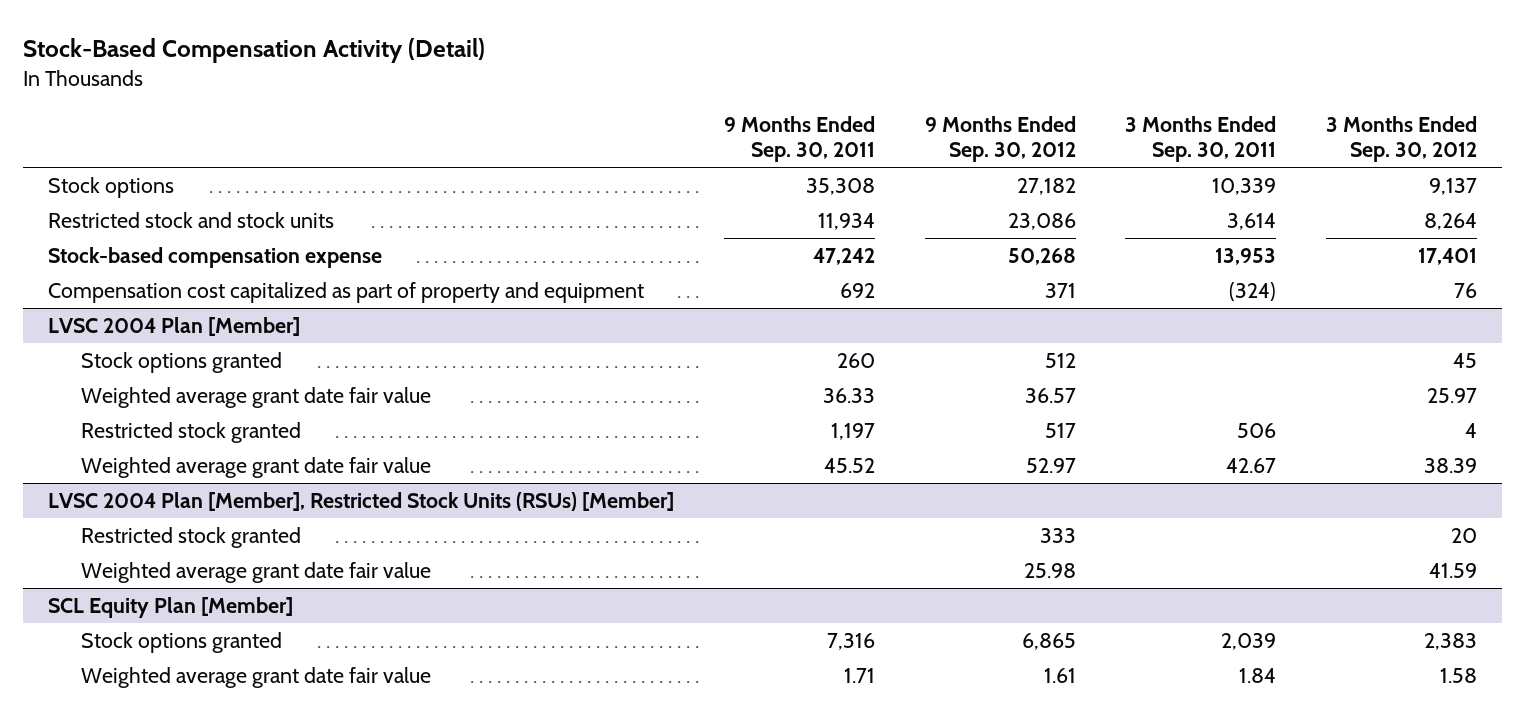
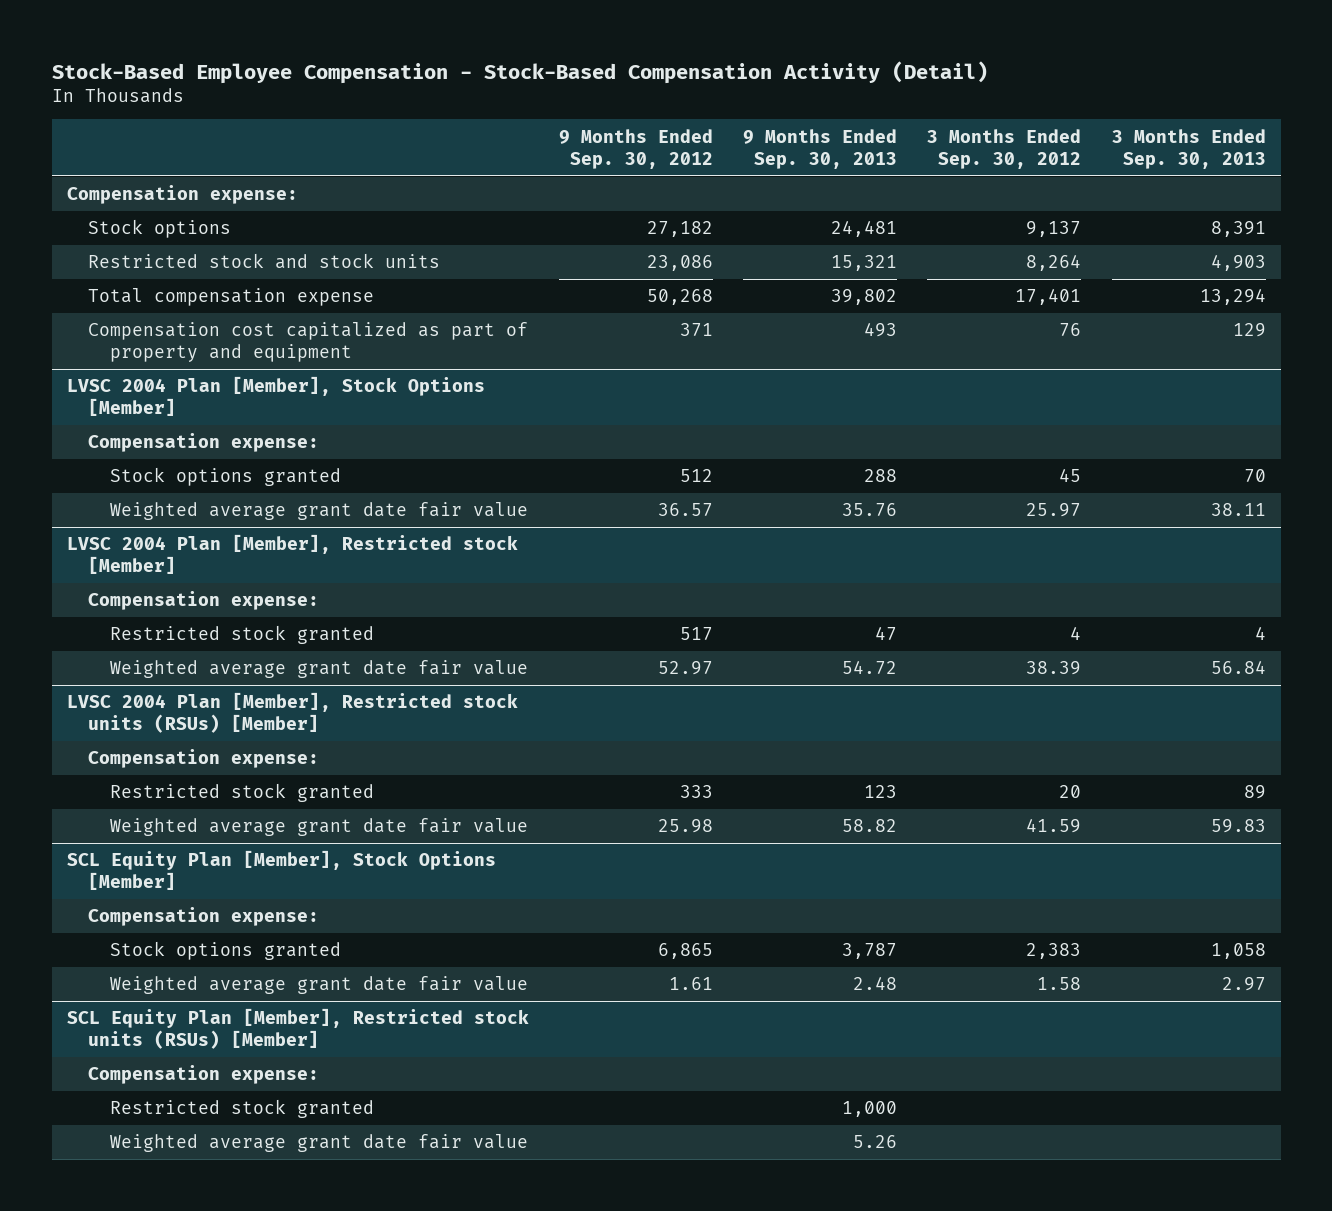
- Stock-Based Compensation Activity (Detail)
+ Stock-Based Employee Compensation - Stock-Based Compensation Activity (Detail)
- | 9 Months Ended Sep. 30, 2011 | 9 Months Ended Sep. 30, 2012 | 3 Months Ended Sep. 30, 2011 | 3 Months Ended Sep. 30, 2012
+ | 9 Months Ended Sep. 30, 2012 | 9 Months Ended Sep. 30, 2013 | 3 Months Ended Sep. 30, 2012 | 3 Months Ended Sep. 30, 2013
+ Compensation expense:
- Stock-based compensation expense | 47,242 | 50,268 | 13,953 | 17,401
+ Total compensation expense | 50,268 | 39,802 | 17,401 | 13,294
- LVSC 2004 Plan [Member]
+ LVSC 2004 Plan [Member], Stock Options [Member]
+ Compensation expense:
+ LVSC 2004 Plan [Member], Restricted stock [Member]
+ Compensation expense:
- LVSC 2004 Plan [Member], Restricted Stock Units (RSUs) [Member]
+ LVSC 2004 Plan [Member], Restricted stock units (RSUs) [Member]
+ Compensation expense:
- SCL Equity Plan [Member]
+ SCL Equity Plan [Member], Stock Options [Member]
+ Compensation expense:
+ SCL Equity Plan [Member], Restricted stock units (RSUs) [Member]
+ Compensation expense:
+ Restricted stock granted | | 1,000 | |
+ Weighted average grant date fair value | | 5.26 | |

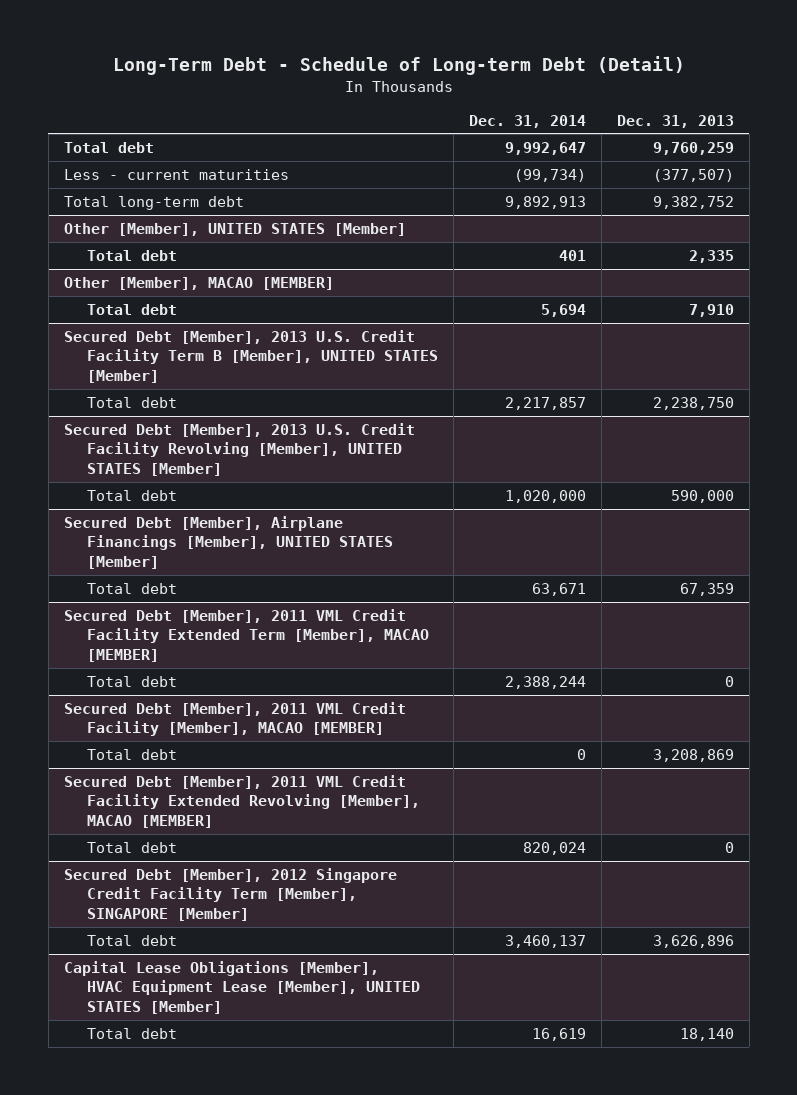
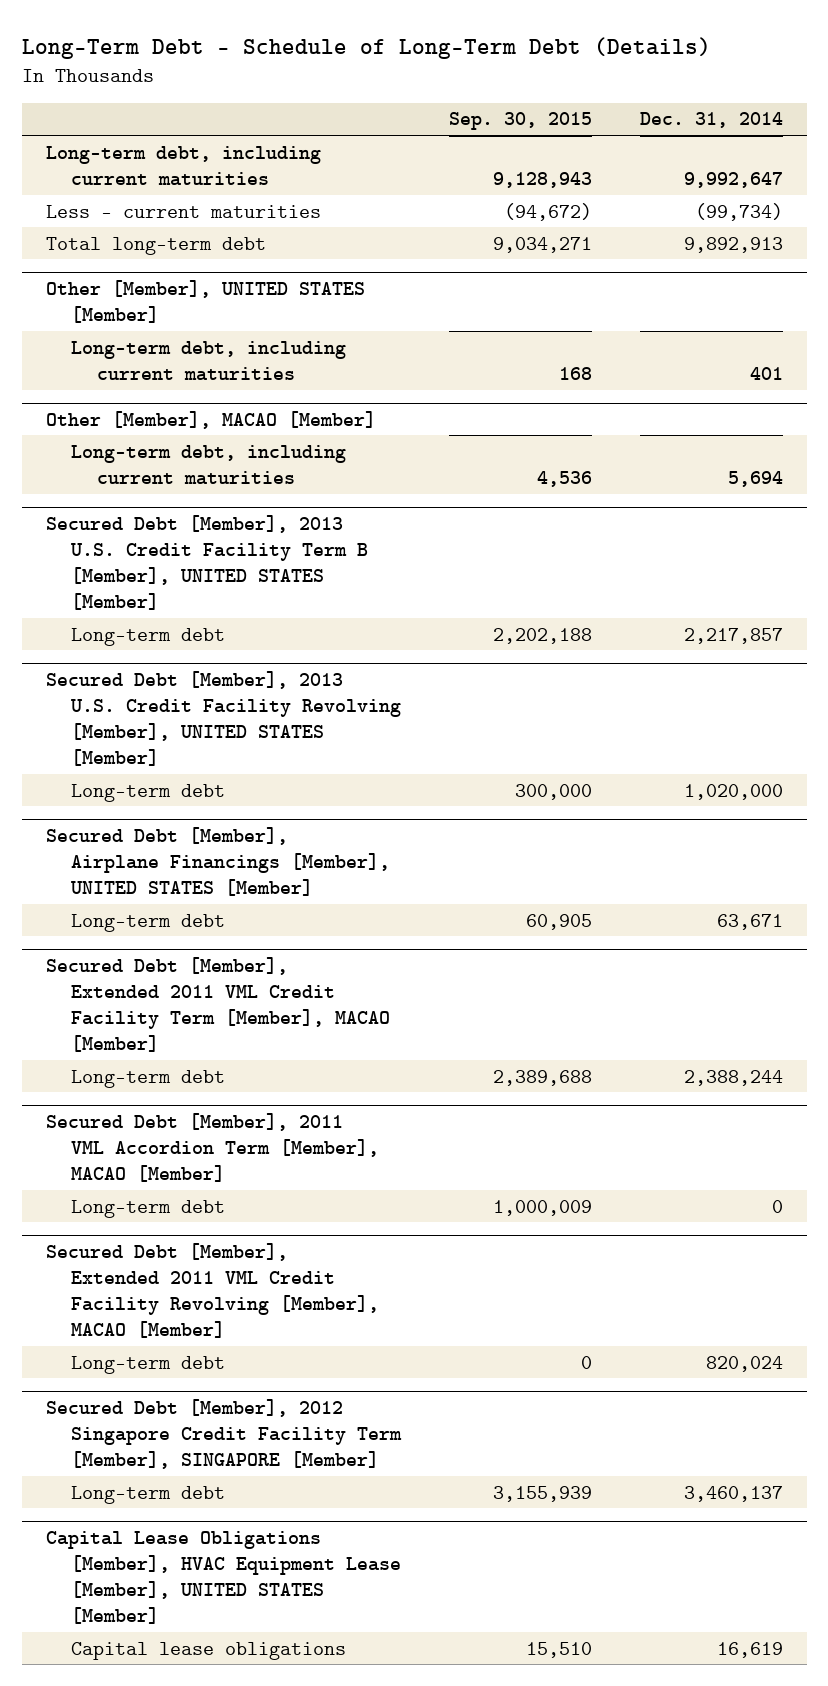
- Long-Term Debt - Schedule of Long-term Debt (Detail)
+ Long-Term Debt - Schedule of Long-Term Debt (Details)
- | Dec. 31, 2014 | Dec. 31, 2013
+ | Sep. 30, 2015 | Dec. 31, 2014
- Total debt | 9,992,647 | 9,760,259
+ Long-term debt, including current maturities | 9,128,943 | 9,992,647
@ Other [Member], UNITED STATES [Member]
- Total debt | 401 | 2,335
- Other [Member], MACAO [MEMBER]
- Total debt | 5,694 | 7,910
@ Other [Member], UNITED STATES [Member]
+ Long-term debt, including current maturities | 168 | 401
+ Other [Member], MACAO [Member]
+ Long-term debt, including current maturities | 4,536 | 5,694
@ Secured Debt [Member], 2013 U.S. Credit Facility Term B [Member], UNITED STATES [Member]
- Total debt | 2,217,857 | 2,238,750
+ Long-term debt | 2,202,188 | 2,217,857
@ Secured Debt [Member], 2013 U.S. Credit Facility Revolving [Member], UNITED STATES [Member]
- Total debt | 1,020,000 | 590,000
+ Long-term debt | 300,000 | 1,020,000
@ Secured Debt [Member], Airplane Financings [Member], UNITED STATES [Member]
- Total debt | 63,671 | 67,359
- Secured Debt [Member], 2011 VML Credit Facility Extended Term [Member], MACAO [MEMBER]
- Total debt | 2,388,244 | 0
- Secured Debt [Member], 2011 VML Credit Facility [Member], MACAO [MEMBER]
- Total debt | 0 | 3,208,869
- Secured Debt [Member], 2011 VML Credit Facility Extended Revolving [Member], MACAO [MEMBER]
- Total debt | 820,024 | 0
@ Secured Debt [Member], Airplane Financings [Member], UNITED STATES [Member]
+ Long-term debt | 60,905 | 63,671
+ Secured Debt [Member], Extended 2011 VML Credit Facility Term [Member], MACAO [Member]
+ Long-term debt | 2,389,688 | 2,388,244
+ Secured Debt [Member], 2011 VML Accordion Term [Member], MACAO [Member]
+ Long-term debt | 1,000,009 | 0
+ Secured Debt [Member], Extended 2011 VML Credit Facility Revolving [Member], MACAO [Member]
+ Long-term debt | 0 | 820,024
@ Secured Debt [Member], 2012 Singapore Credit Facility Term [Member], SINGAPORE [Member]
- Total debt | 3,460,137 | 3,626,896
+ Long-term debt | 3,155,939 | 3,460,137
@ Capital Lease Obligations [Member], HVAC Equipment Lease [Member], UNITED STATES [Member]
- Total debt | 16,619 | 18,140
+ Capital lease obligations | 15,510 | 16,619

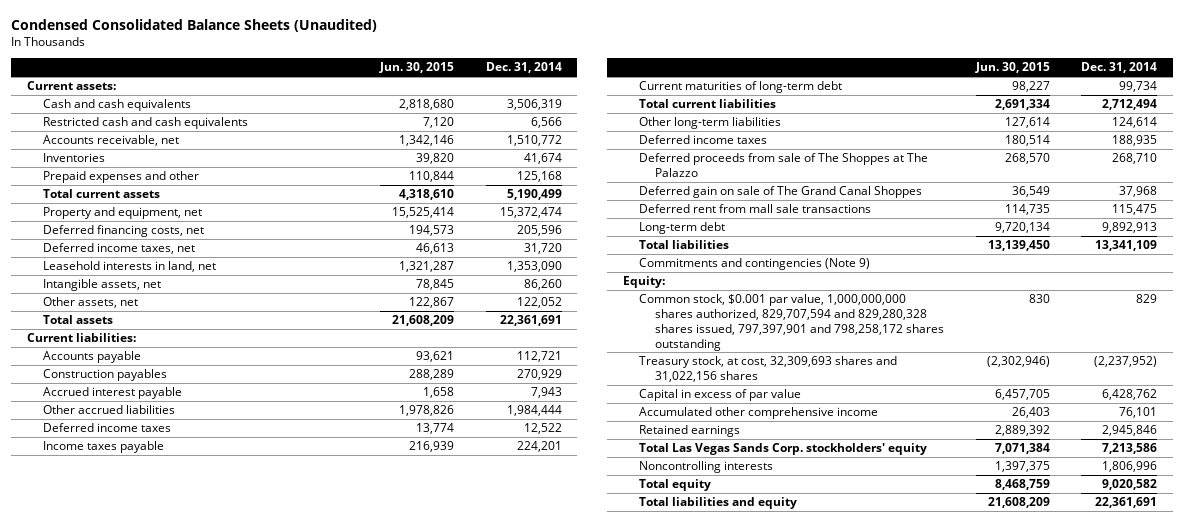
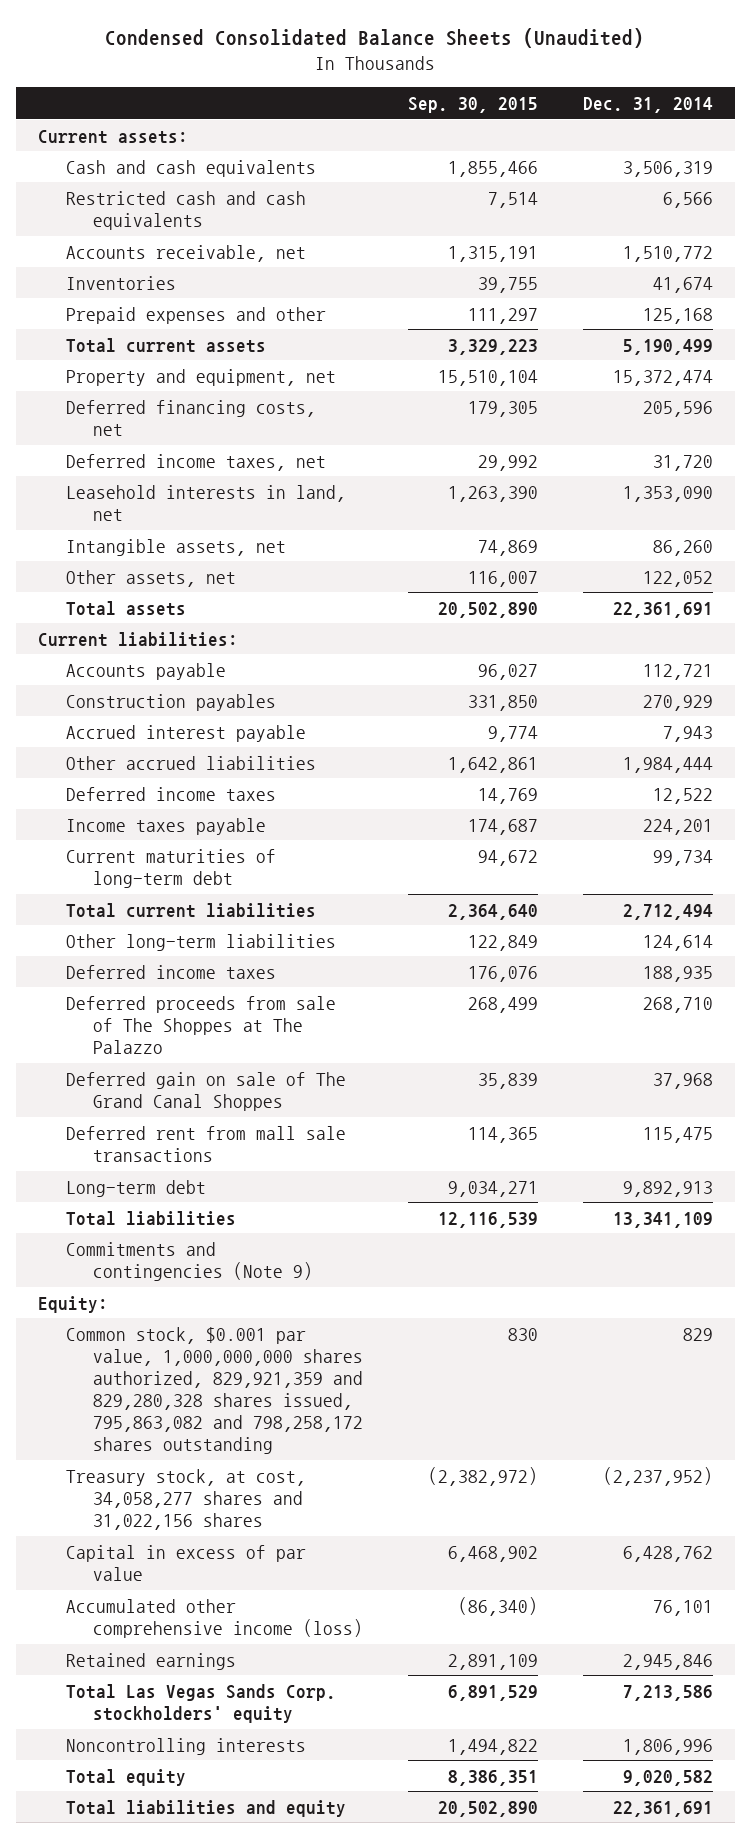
- | Jun. 30, 2015 | Dec. 31, 2014
+ | Sep. 30, 2015 | Dec. 31, 2014
- Common stock, $0.001 par value, 1,000,000,000 shares authorized, 829,707,594 and 829,280,328 shares issued, 797,397,901 and 798,258,172 shares outstanding | 830 | 829
- Treasury stock, at cost, 32,309,693 shares and 31,022,156 shares | (2,302,946) | (2,237,952)
+ Common stock, $0.001 par value, 1,000,000,000 shares authorized, 829,921,359 and 829,280,328 shares issued, 795,863,082 and 798,258,172 shares outstanding | 830 | 829
+ Treasury stock, at cost, 34,058,277 shares and 31,022,156 shares | (2,382,972) | (2,237,952)
- Accumulated other comprehensive income | 26,403 | 76,101
+ Accumulated other comprehensive income (loss) | (86,340) | 76,101

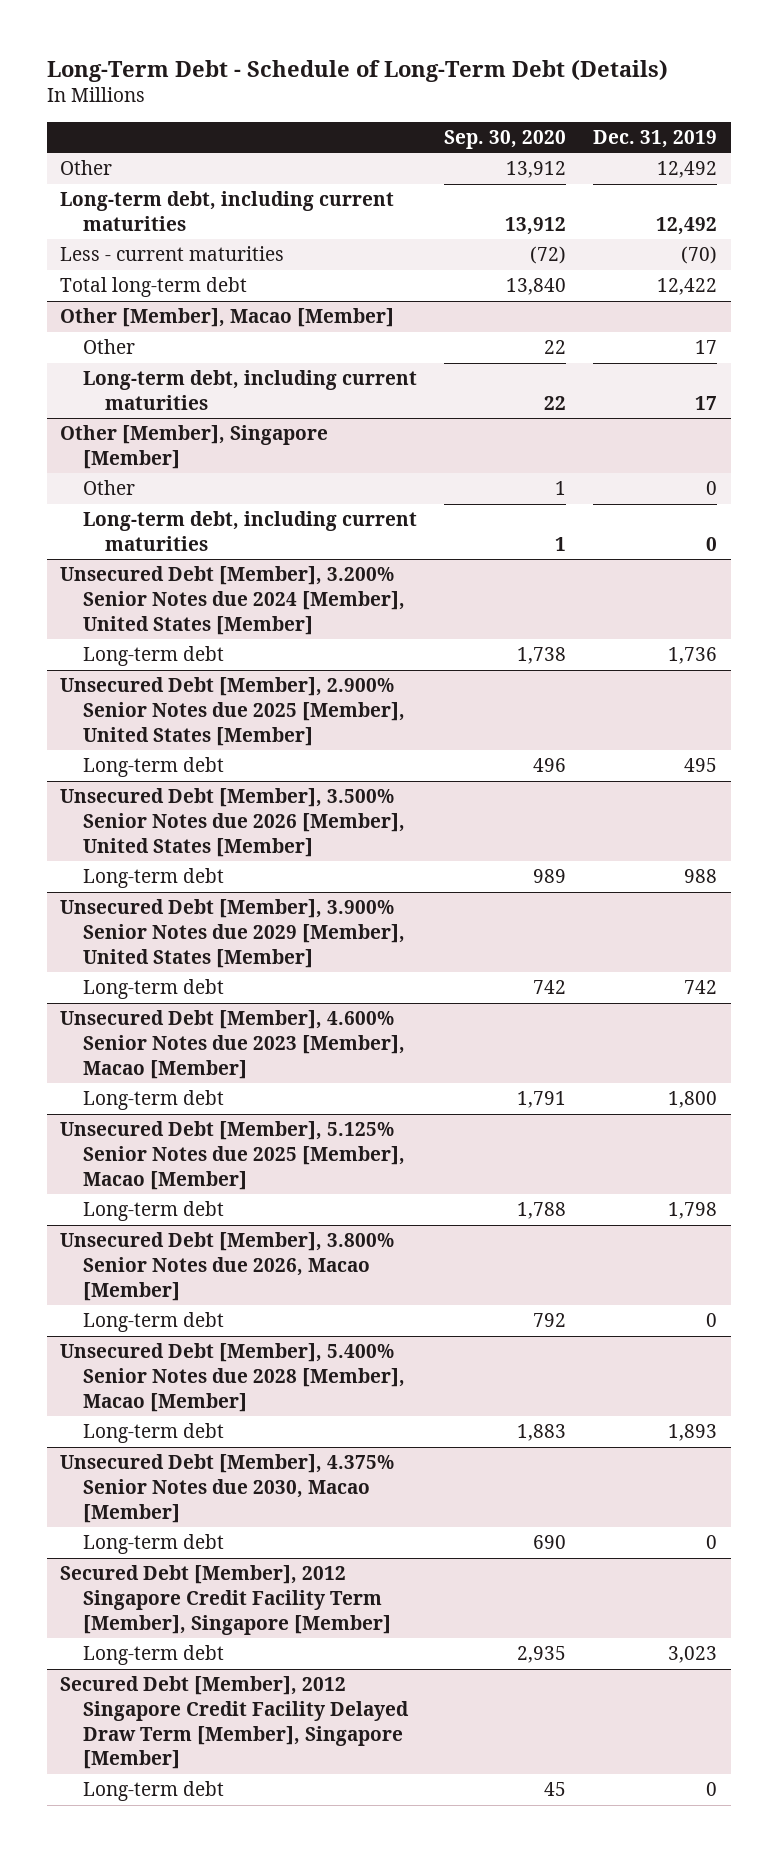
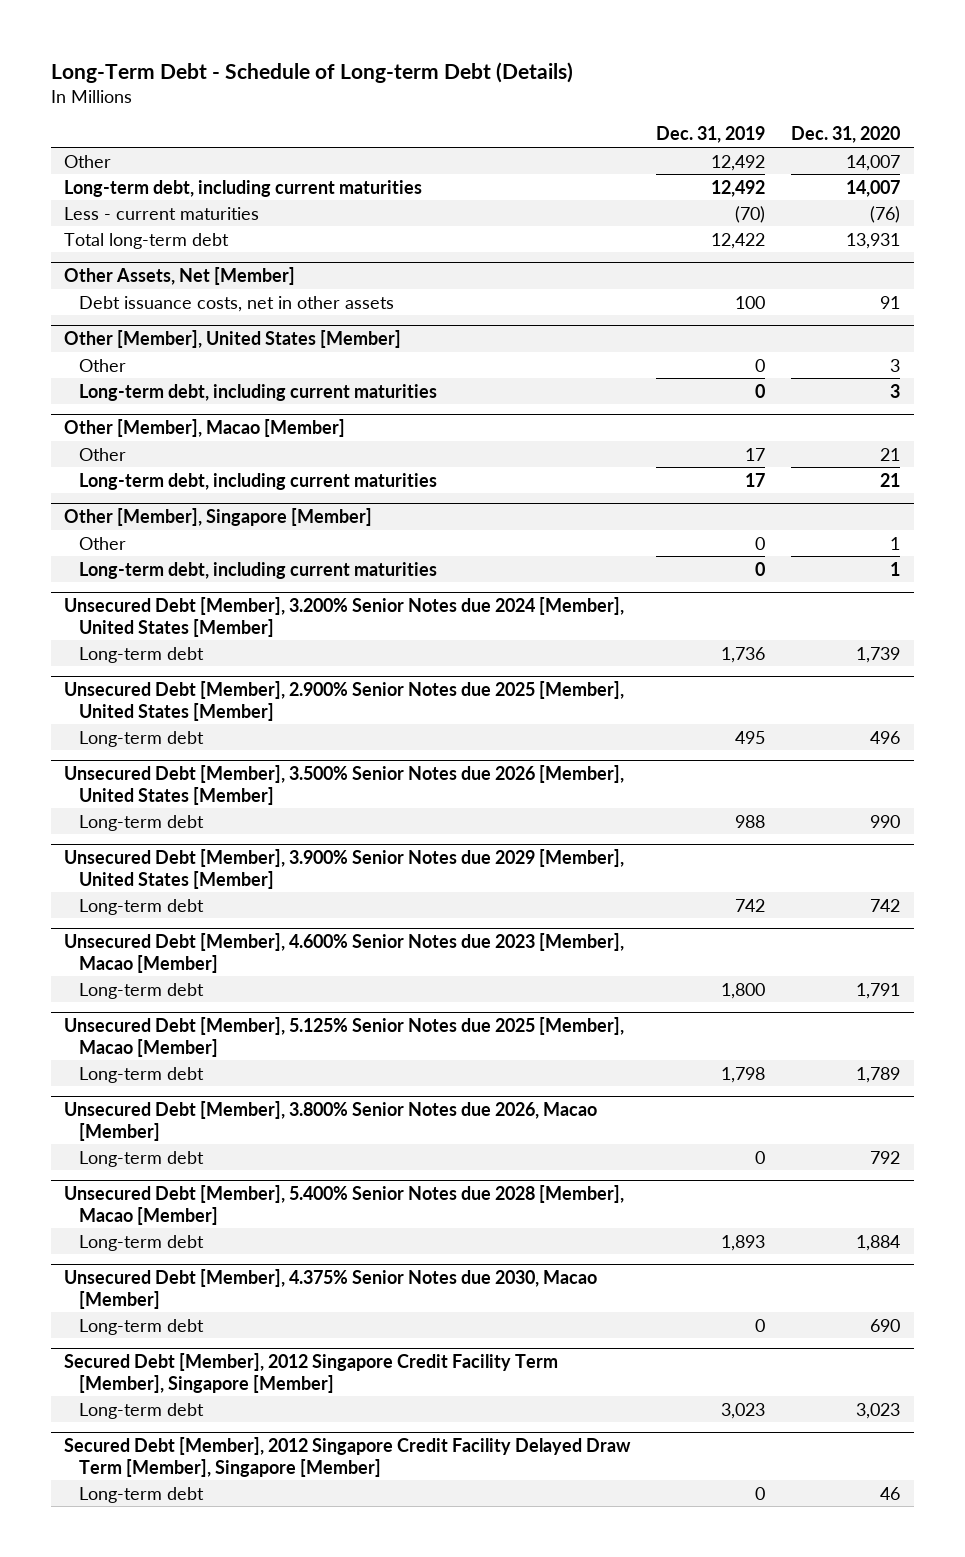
- Long-Term Debt - Schedule of Long-Term Debt (Details)
+ Long-Term Debt - Schedule of Long-term Debt (Details)
- | Sep. 30, 2020 | Dec. 31, 2019
+ | Dec. 31, 2019 | Dec. 31, 2020
+ Other Assets, Net [Member]
+ Debt issuance costs, net in other assets | 100 | 91
+ Other [Member], United States [Member]
+ Other | 0 | 3
+ Long-term debt, including current maturities | 0 | 3

